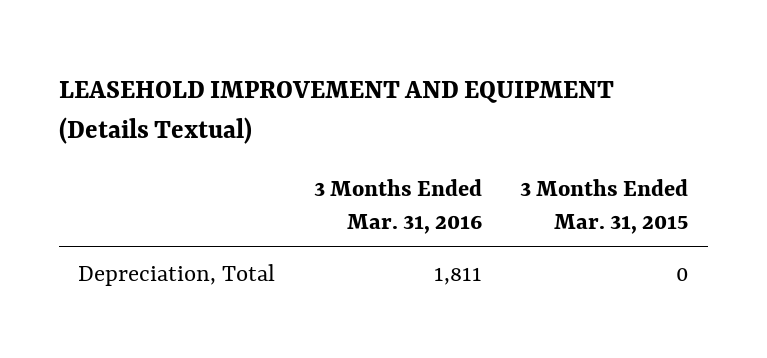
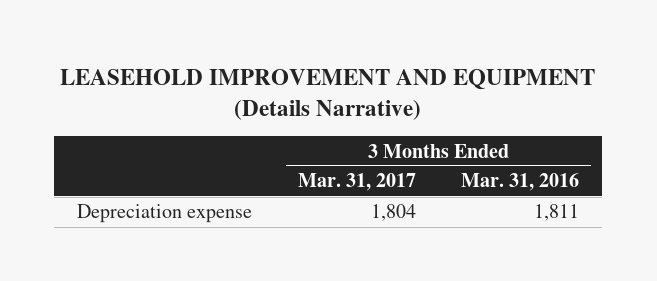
- LEASEHOLD IMPROVEMENT AND EQUIPMENT (Details Textual)
+ LEASEHOLD IMPROVEMENT AND EQUIPMENT (Details Narrative)
- | 3 Months Ended Mar. 31, 2016 | 3 Months Ended Mar. 31, 2015
+ | 3 Months Ended Mar. 31, 2017 | 3 Months Ended Mar. 31, 2016
- Depreciation, Total | 1,811 | 0
+ Depreciation expense | 1,804 | 1,811

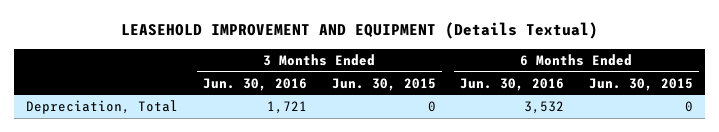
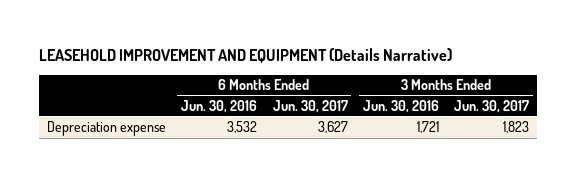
- LEASEHOLD IMPROVEMENT AND EQUIPMENT (Details Textual)
+ LEASEHOLD IMPROVEMENT AND EQUIPMENT (Details Narrative)
- | 3 Months Ended Jun. 30, 2016 | 3 Months Ended Jun. 30, 2015 | 6 Months Ended Jun. 30, 2016 | 6 Months Ended Jun. 30, 2015
+ | 6 Months Ended Jun. 30, 2016 | 6 Months Ended Jun. 30, 2017 | 3 Months Ended Jun. 30, 2016 | 3 Months Ended Jun. 30, 2017
- Depreciation, Total | 1,721 | 0 | 3,532 | 0
+ Depreciation expense | 3,532 | 3,627 | 1,721 | 1,823

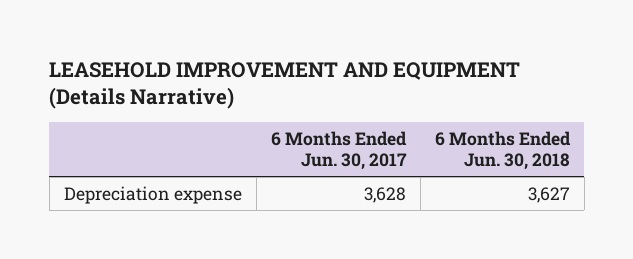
- | 6 Months Ended Jun. 30, 2016 | 6 Months Ended Jun. 30, 2017 | 3 Months Ended Jun. 30, 2016 | 3 Months Ended Jun. 30, 2017
+ | 6 Months Ended Jun. 30, 2017 | 6 Months Ended Jun. 30, 2018
- Depreciation expense | 3,532 | 3,627 | 1,721 | 1,823
+ Depreciation expense | 3,628 | 3,627

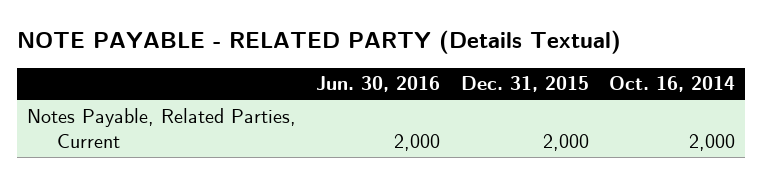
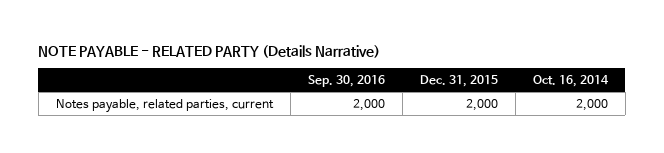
- NOTE PAYABLE - RELATED PARTY (Details Textual)
+ NOTE PAYABLE - RELATED PARTY (Details Narrative)
- | Jun. 30, 2016 | Dec. 31, 2015 | Oct. 16, 2014
+ | Sep. 30, 2016 | Dec. 31, 2015 | Oct. 16, 2014
- Notes Payable, Related Parties, Current | 2,000 | 2,000 | 2,000
+ Notes payable, related parties, current | 2,000 | 2,000 | 2,000

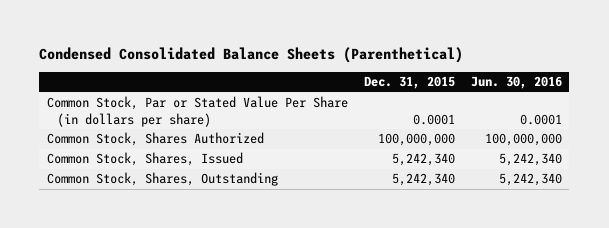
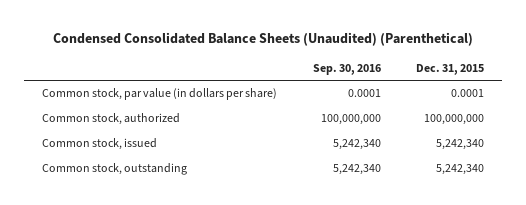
- Condensed Consolidated Balance Sheets (Parenthetical)
+ Condensed Consolidated Balance Sheets (Unaudited) (Parenthetical)
- | Dec. 31, 2015 | Jun. 30, 2016
+ | Sep. 30, 2016 | Dec. 31, 2015
- Common Stock, Par or Stated Value Per Share (in dollars per share) | 0.0001 | 0.0001
- Common Stock, Shares Authorized | 100,000,000 | 100,000,000
- Common Stock, Shares, Issued | 5,242,340 | 5,242,340
- Common Stock, Shares, Outstanding | 5,242,340 | 5,242,340
+ Common stock, par value (in dollars per share) | 0.0001 | 0.0001
+ Common stock, authorized | 100,000,000 | 100,000,000
+ Common stock, issued | 5,242,340 | 5,242,340
+ Common stock, outstanding | 5,242,340 | 5,242,340

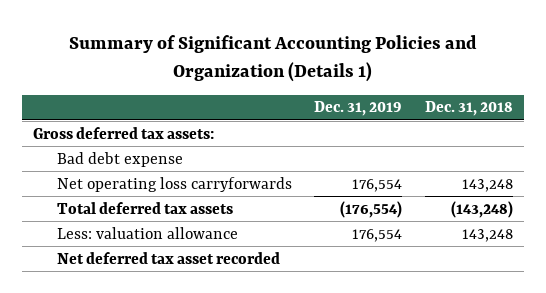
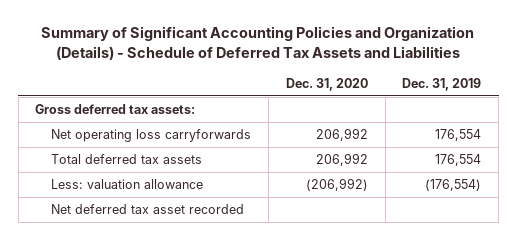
- Summary of Significant Accounting Policies and Organization (Details 1)
+ Summary of Significant Accounting Policies and Organization (Details) - Schedule of Deferred Tax Assets and Liabilities
- | Dec. 31, 2019 | Dec. 31, 2018
+ | Dec. 31, 2020 | Dec. 31, 2019
- Bad debt expense
- Total deferred tax assets | (176,554) | (143,248)
- Less: valuation allowance | 176,554 | 143,248
+ Total deferred tax assets | 206,992 | 176,554
+ Less: valuation allowance | (206,992) | (176,554)

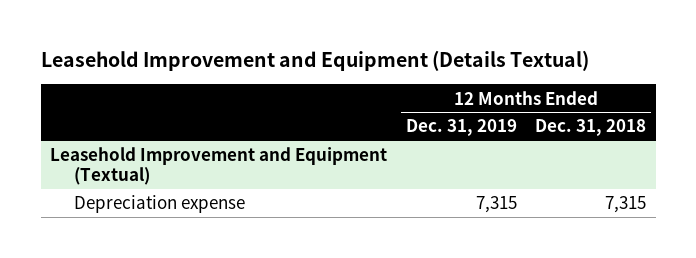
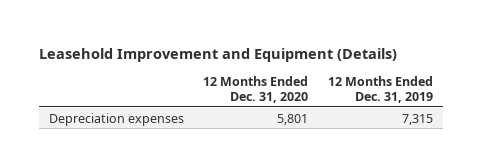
- Leasehold Improvement and Equipment (Details Textual)
+ Leasehold Improvement and Equipment (Details)
- | 12 Months Ended Dec. 31, 2019 | 12 Months Ended Dec. 31, 2018
+ | 12 Months Ended Dec. 31, 2020 | 12 Months Ended Dec. 31, 2019
- Leasehold Improvement and Equipment (Textual)
- Depreciation expense | 7,315 | 7,315
+ Depreciation expenses | 5,801 | 7,315

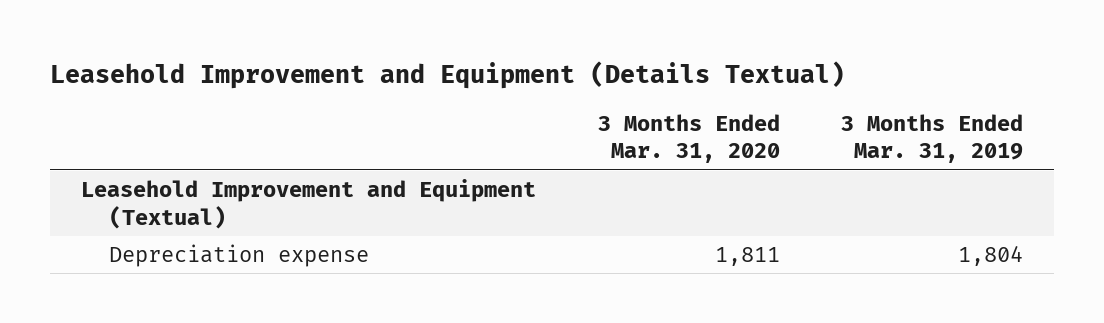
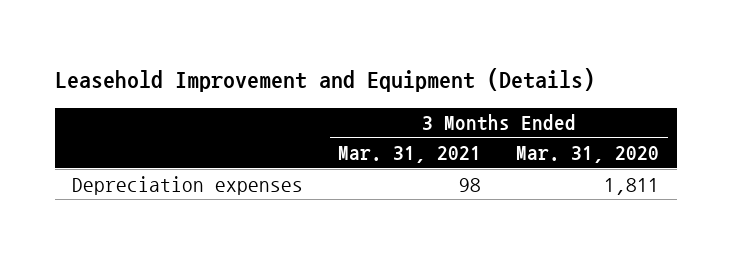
- Leasehold Improvement and Equipment (Details Textual)
+ Leasehold Improvement and Equipment (Details)
- | 3 Months Ended Mar. 31, 2020 | 3 Months Ended Mar. 31, 2019
+ | 3 Months Ended Mar. 31, 2021 | 3 Months Ended Mar. 31, 2020
- Leasehold Improvement and Equipment (Textual)
- Depreciation expense | 1,811 | 1,804
+ Depreciation expenses | 98 | 1,811

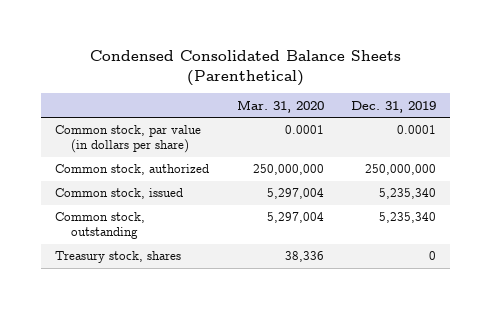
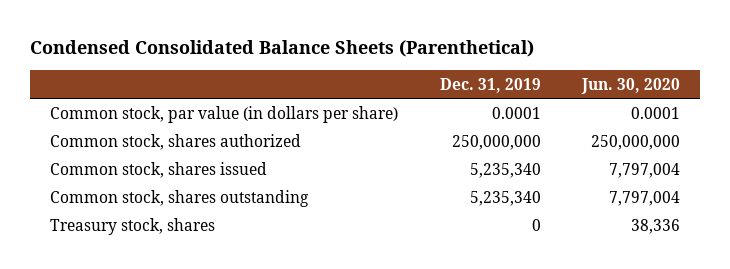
- | Mar. 31, 2020 | Dec. 31, 2019
+ | Dec. 31, 2019 | Jun. 30, 2020
- Common stock, authorized | 250,000,000 | 250,000,000
- Common stock, issued | 5,297,004 | 5,235,340
- Common stock, outstanding | 5,297,004 | 5,235,340
+ Common stock, shares authorized | 250,000,000 | 250,000,000
+ Common stock, shares issued | 5,235,340 | 7,797,004
+ Common stock, shares outstanding | 5,235,340 | 7,797,004

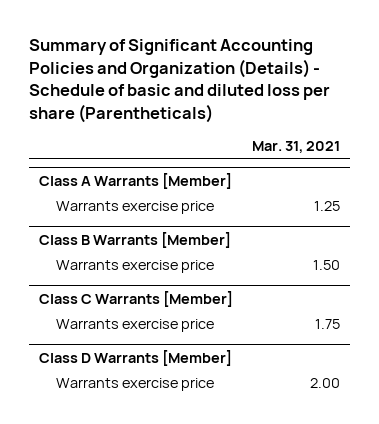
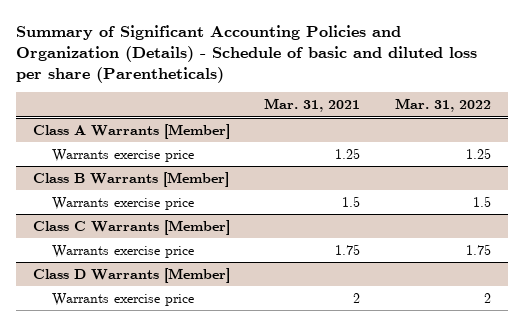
- | Mar. 31, 2021
+ | Mar. 31, 2021 | Mar. 31, 2022
@ Class B Warrants [Member]
- Warrants exercise price | 1.50
+ Warrants exercise price | 1.5 | 1.5
@ Class D Warrants [Member]
- Warrants exercise price | 2.00
+ Warrants exercise price | 2 | 2

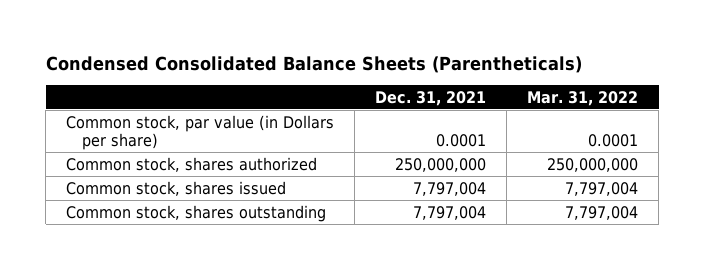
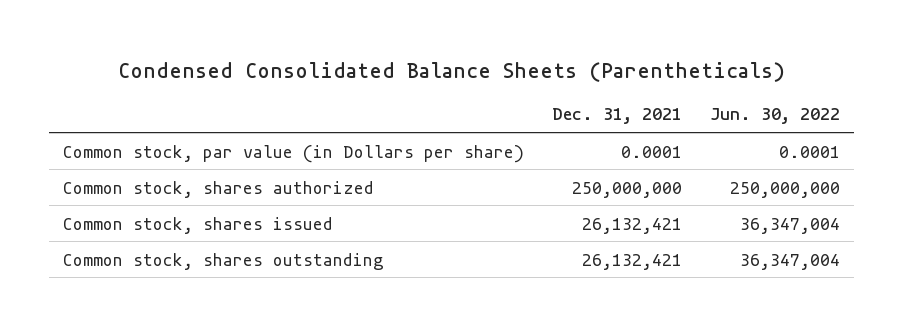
- | Dec. 31, 2021 | Mar. 31, 2022
+ | Dec. 31, 2021 | Jun. 30, 2022
- Common stock, shares issued | 7,797,004 | 7,797,004
- Common stock, shares outstanding | 7,797,004 | 7,797,004
+ Common stock, shares issued | 26,132,421 | 36,347,004
+ Common stock, shares outstanding | 26,132,421 | 36,347,004

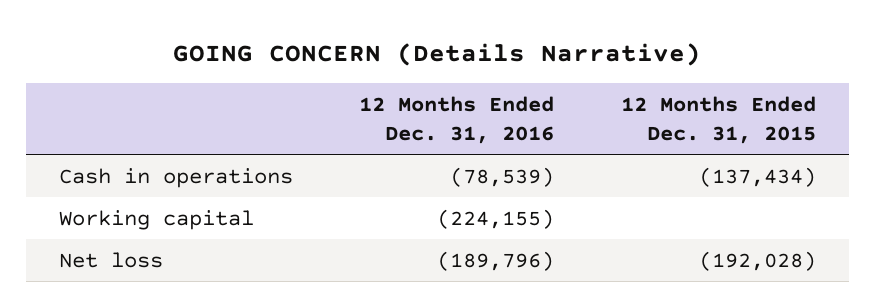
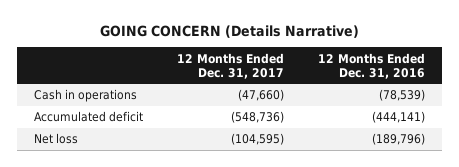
- | 12 Months Ended Dec. 31, 2016 | 12 Months Ended Dec. 31, 2015
+ | 12 Months Ended Dec. 31, 2017 | 12 Months Ended Dec. 31, 2016
- Working capital | (224,155) |
+ Accumulated deficit | (548,736) | (444,141)

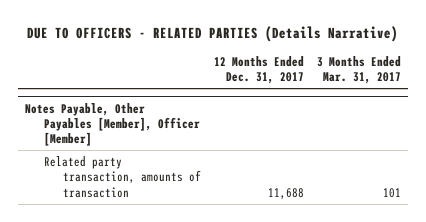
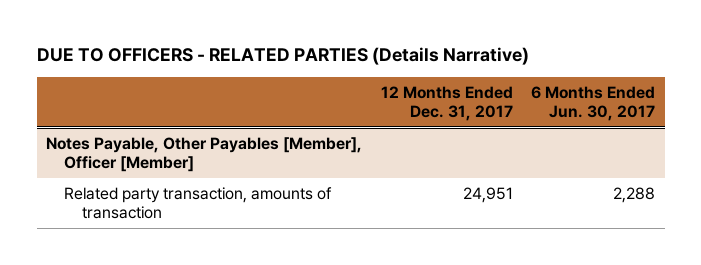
- | 12 Months Ended Dec. 31, 2017 | 3 Months Ended Mar. 31, 2017
+ | 12 Months Ended Dec. 31, 2017 | 6 Months Ended Jun. 30, 2017
@ Notes Payable, Other Payables [Member], Officer [Member]
- Related party transaction, amounts of transaction | 11,688 | 101
+ Related party transaction, amounts of transaction | 24,951 | 2,288

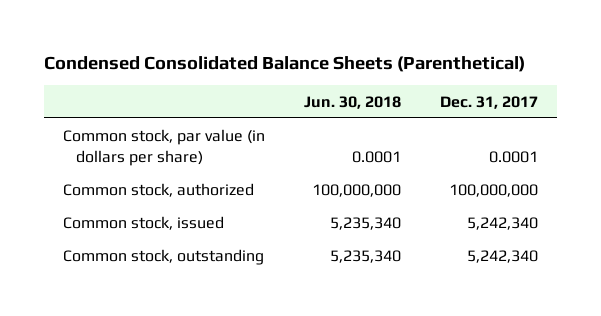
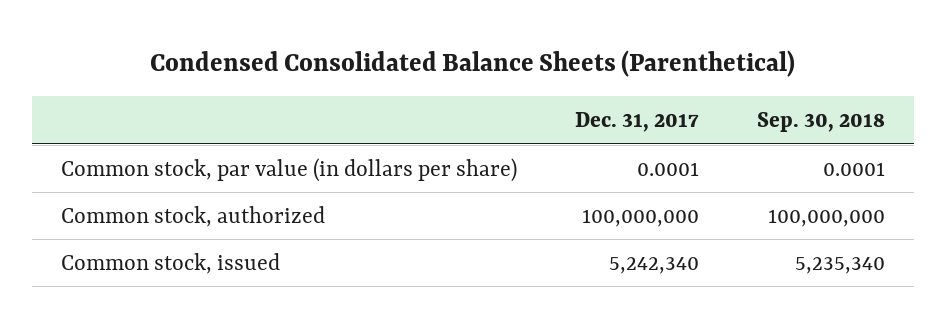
- | Jun. 30, 2018 | Dec. 31, 2017
+ | Dec. 31, 2017 | Sep. 30, 2018
- Common stock, outstanding | 5,235,340 | 5,242,340

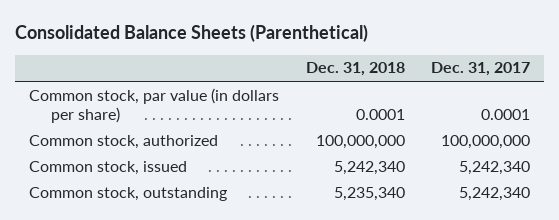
- Condensed Consolidated Balance Sheets (Parenthetical)
+ Consolidated Balance Sheets (Parenthetical)
- | Dec. 31, 2017 | Sep. 30, 2018
+ | Dec. 31, 2018 | Dec. 31, 2017
+ Common stock, outstanding | 5,235,340 | 5,242,340

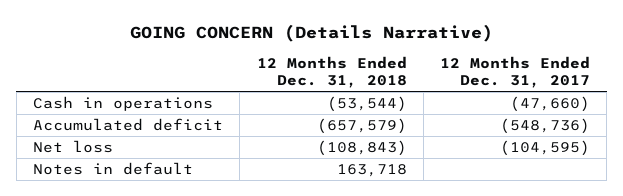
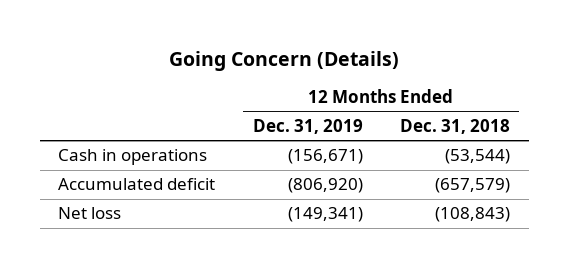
- GOING CONCERN (Details Narrative)
+ Going Concern (Details)
- | 12 Months Ended Dec. 31, 2018 | 12 Months Ended Dec. 31, 2017
+ | 12 Months Ended Dec. 31, 2019 | 12 Months Ended Dec. 31, 2018
- Notes in default | 163,718 |

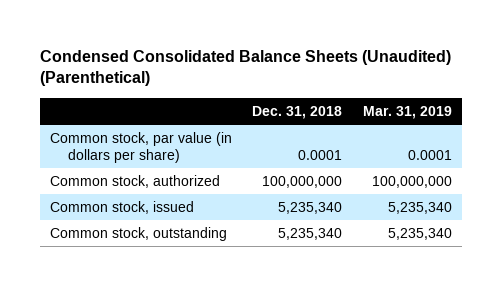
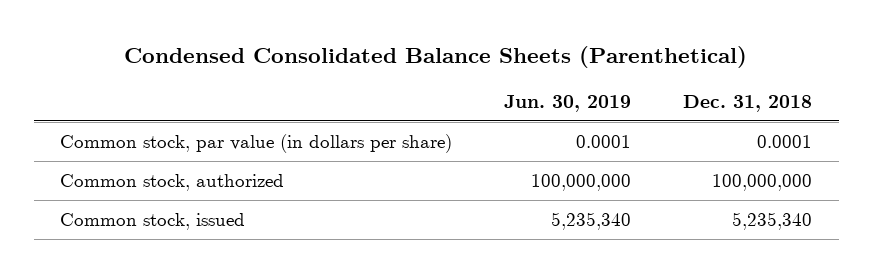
- Condensed Consolidated Balance Sheets (Unaudited) (Parenthetical)
+ Condensed Consolidated Balance Sheets (Parenthetical)
- | Dec. 31, 2018 | Mar. 31, 2019
+ | Jun. 30, 2019 | Dec. 31, 2018
- Common stock, outstanding | 5,235,340 | 5,235,340

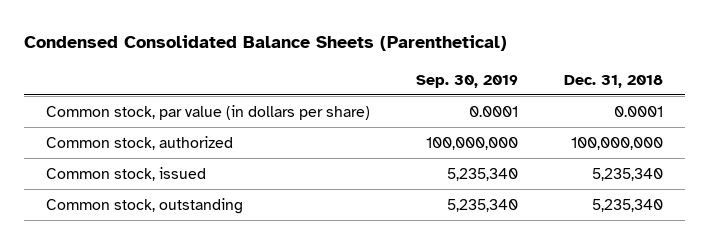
- | Jun. 30, 2019 | Dec. 31, 2018
+ | Sep. 30, 2019 | Dec. 31, 2018
+ Common stock, outstanding | 5,235,340 | 5,235,340

